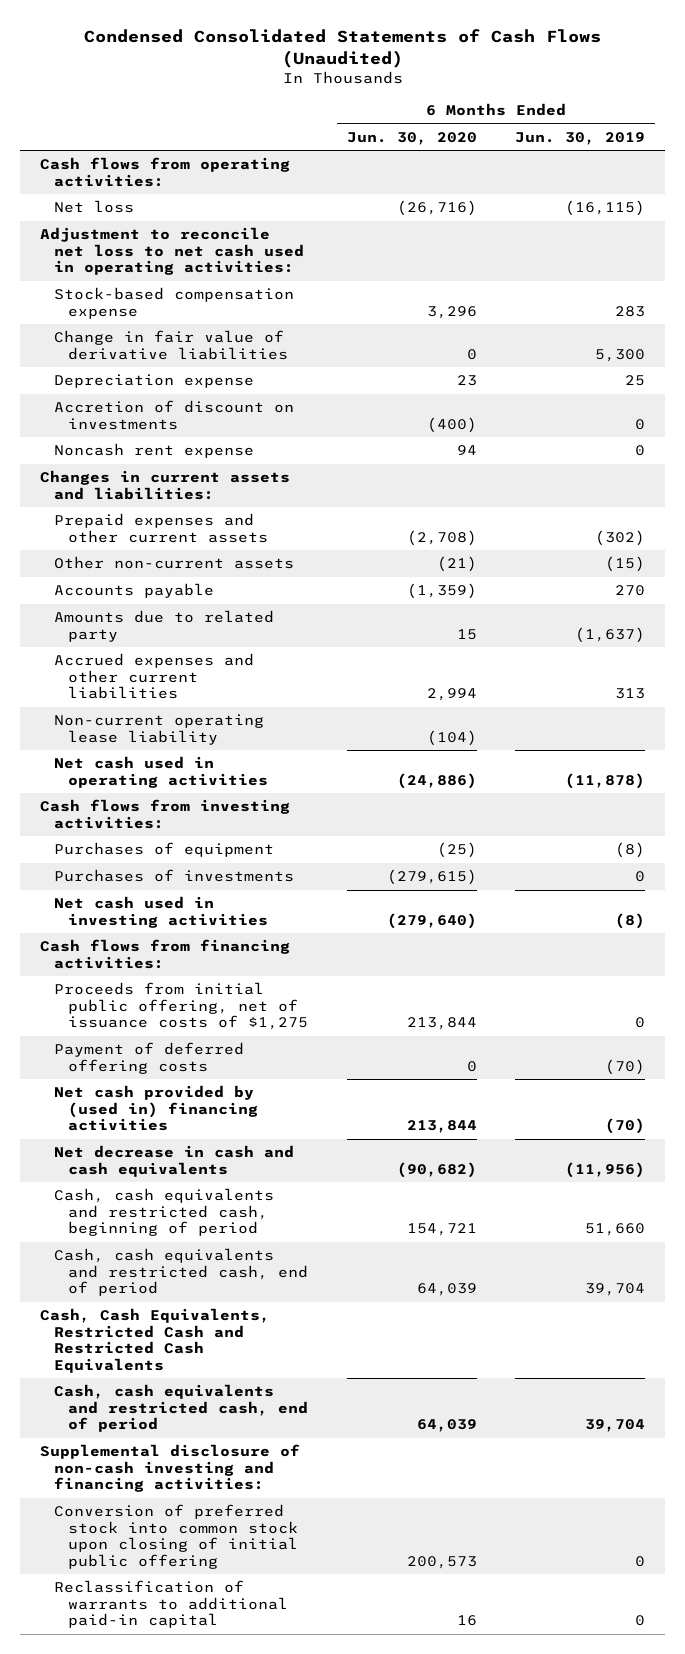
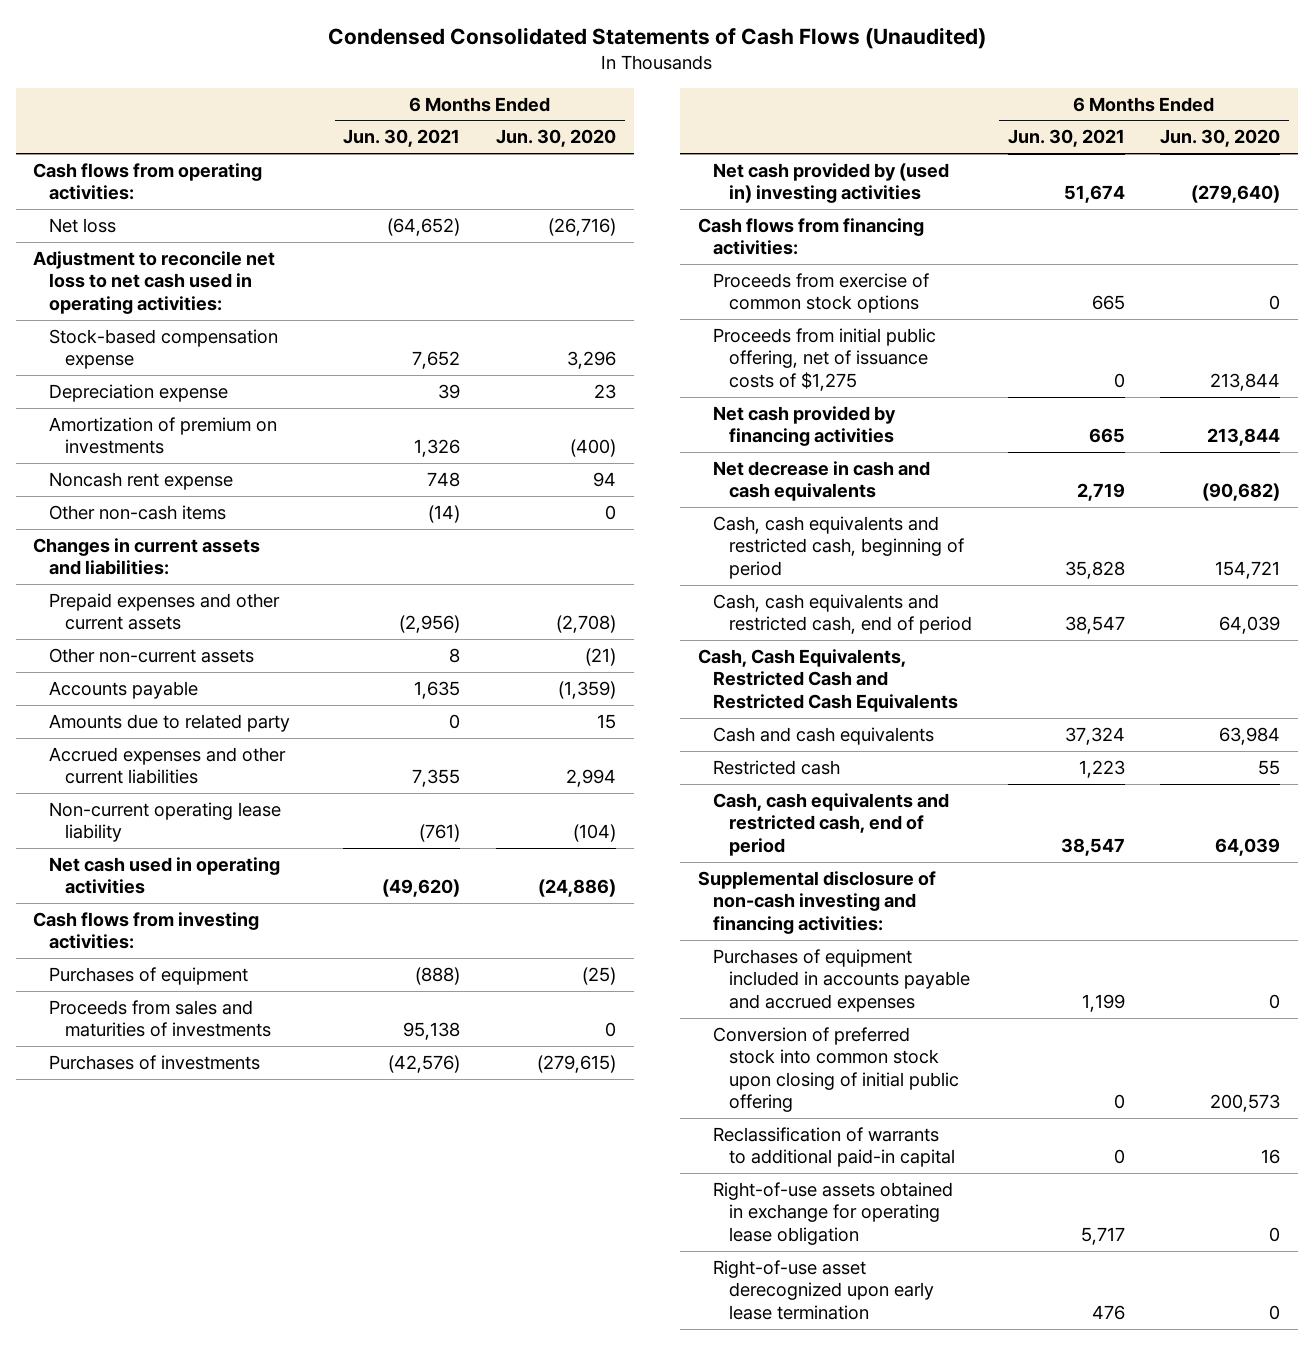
- | 6 Months Ended Jun. 30, 2020 | 6 Months Ended Jun. 30, 2019
+ | 6 Months Ended Jun. 30, 2021 | 6 Months Ended Jun. 30, 2020
- Change in fair value of derivative liabilities | 0 | 5,300
- Accretion of discount on investments | (400) | 0
+ Amortization of premium on investments | 1,326 | (400)
+ Other non-cash items | (14) | 0
+ Proceeds from sales and maturities of investments | 95,138 | 0
- Net cash used in investing activities | (279,640) | (8)
+ Net cash provided by (used in) investing activities | 51,674 | (279,640)
+ Proceeds from exercise of common stock options | 665 | 0
- Payment of deferred offering costs | 0 | (70)
- Net cash provided by (used in) financing activities | 213,844 | (70)
+ Net cash provided by financing activities | 665 | 213,844
+ Cash and cash equivalents | 37,324 | 63,984
+ Restricted cash | 1,223 | 55
+ Purchases of equipment included in accounts payable and accrued expenses | 1,199 | 0
+ Right-of-use assets obtained in exchange for operating lease obligation | 5,717 | 0
+ Right-of-use asset derecognized upon early lease termination | 476 | 0

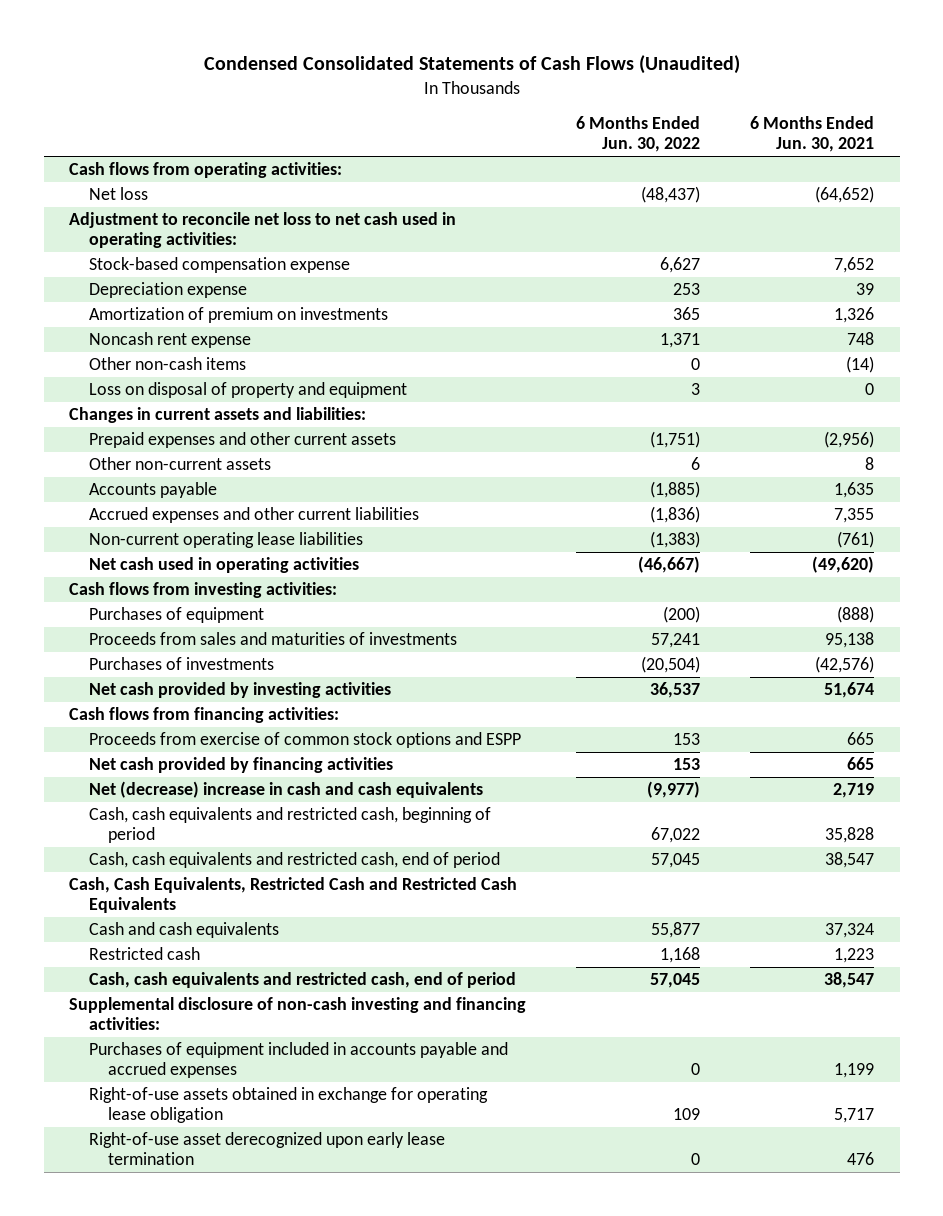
- | 6 Months Ended Jun. 30, 2021 | 6 Months Ended Jun. 30, 2020
+ | 6 Months Ended Jun. 30, 2022 | 6 Months Ended Jun. 30, 2021
+ Loss on disposal of property and equipment | 3 | 0
- Amounts due to related party | 0 | 15
- Non-current operating lease liability | (761) | (104)
+ Non-current operating lease liabilities | (1,383) | (761)
- Net cash provided by (used in) investing activities | 51,674 | (279,640)
+ Net cash provided by investing activities | 36,537 | 51,674
- Proceeds from exercise of common stock options | 665 | 0
- Proceeds from initial public offering, net of issuance costs of $1,275 | 0 | 213,844
+ Proceeds from exercise of common stock options and ESPP | 153 | 665
- Net decrease in cash and cash equivalents | 2,719 | (90,682)
+ Net (decrease) increase in cash and cash equivalents | (9,977) | 2,719
- Conversion of preferred stock into common stock upon closing of initial public offering | 0 | 200,573
- Reclassification of warrants to additional paid-in capital | 0 | 16

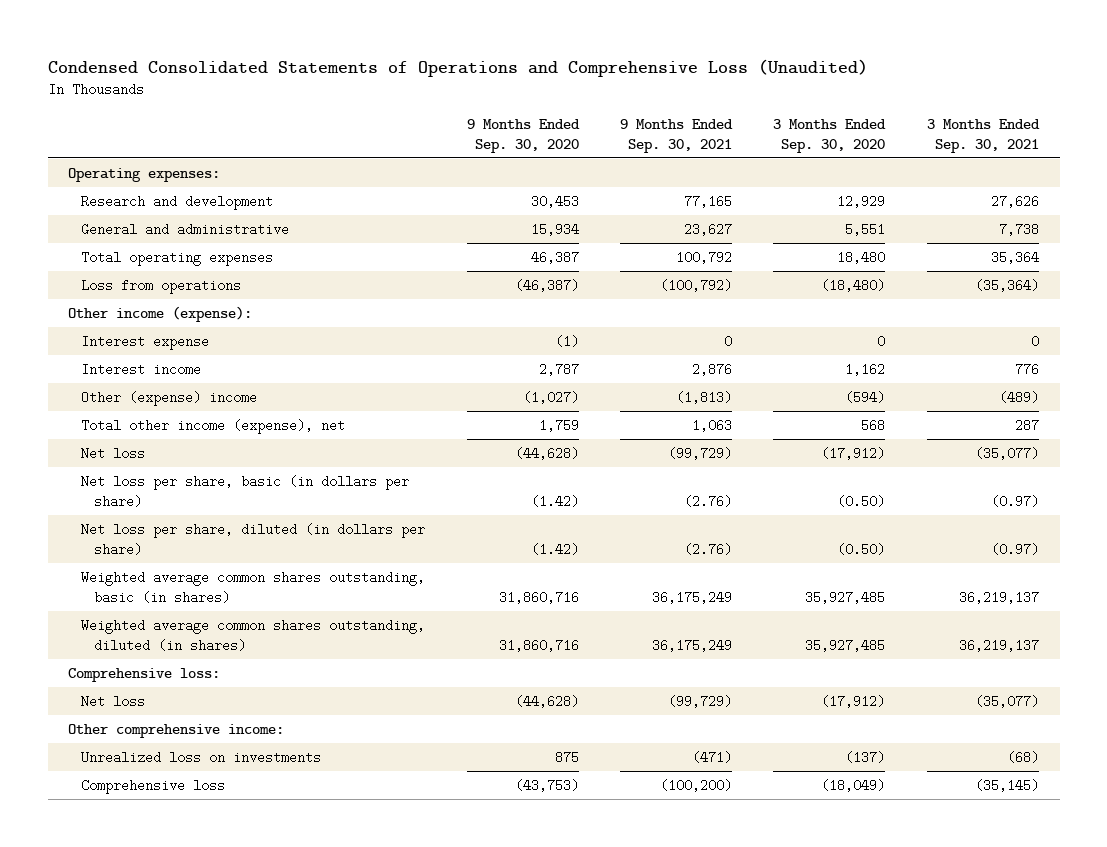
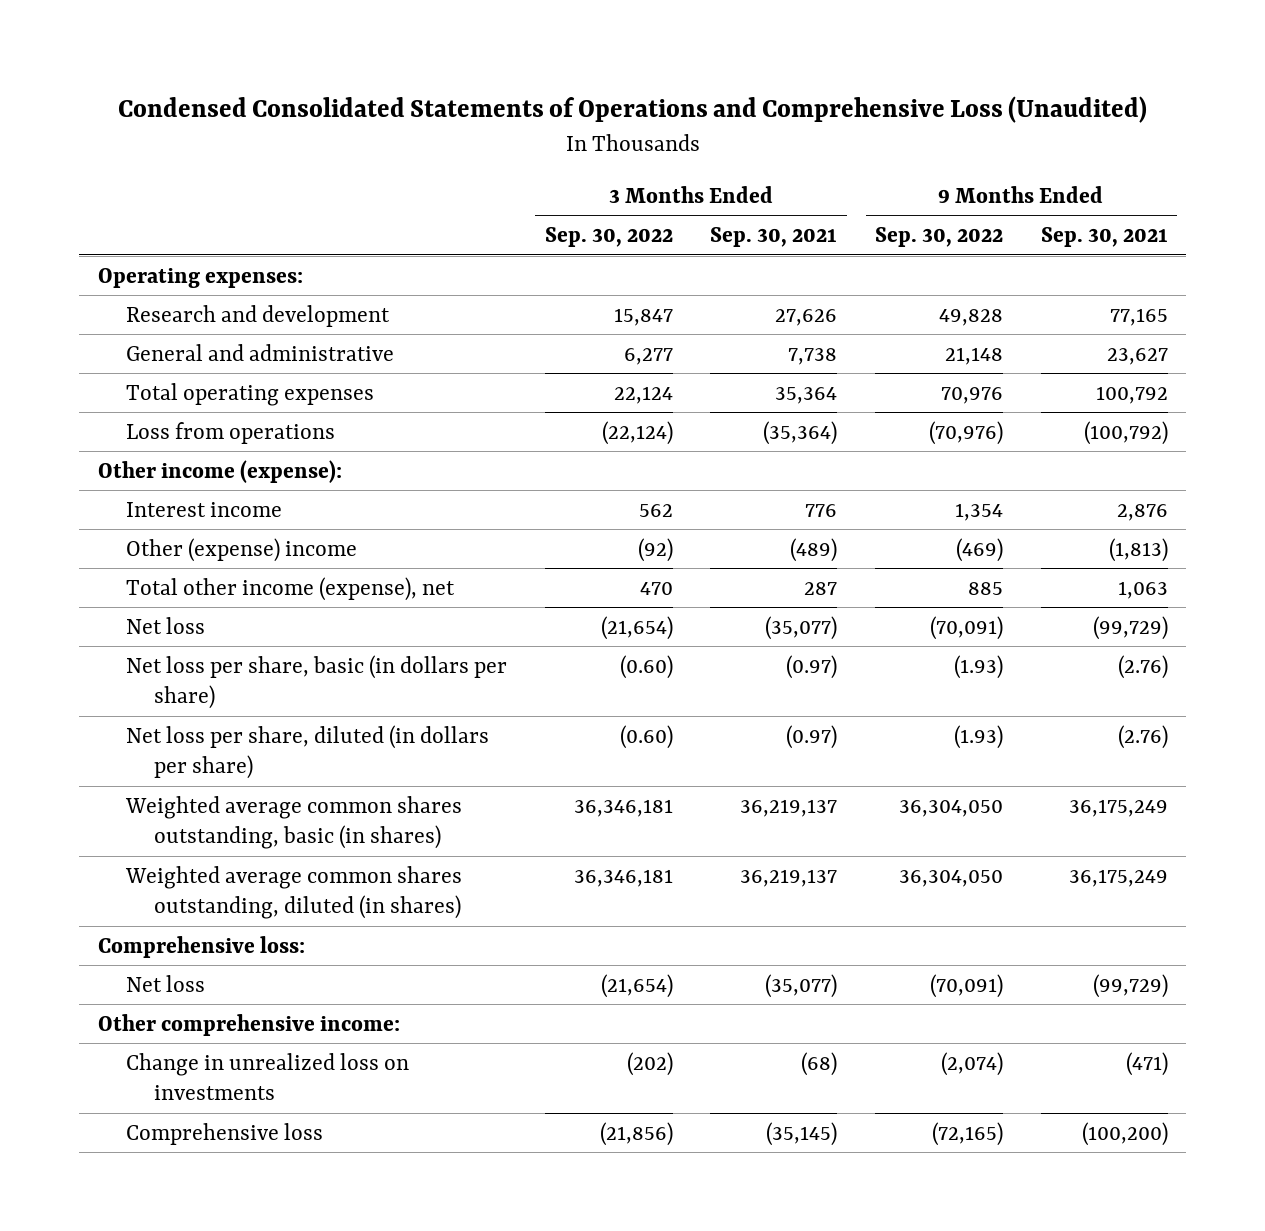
- | 9 Months Ended Sep. 30, 2020 | 9 Months Ended Sep. 30, 2021 | 3 Months Ended Sep. 30, 2020 | 3 Months Ended Sep. 30, 2021
+ | 3 Months Ended Sep. 30, 2022 | 3 Months Ended Sep. 30, 2021 | 9 Months Ended Sep. 30, 2022 | 9 Months Ended Sep. 30, 2021
- Interest expense | (1) | 0 | 0 | 0
- Unrealized loss on investments | 875 | (471) | (137) | (68)
+ Change in unrealized loss on investments | (202) | (68) | (2,074) | (471)

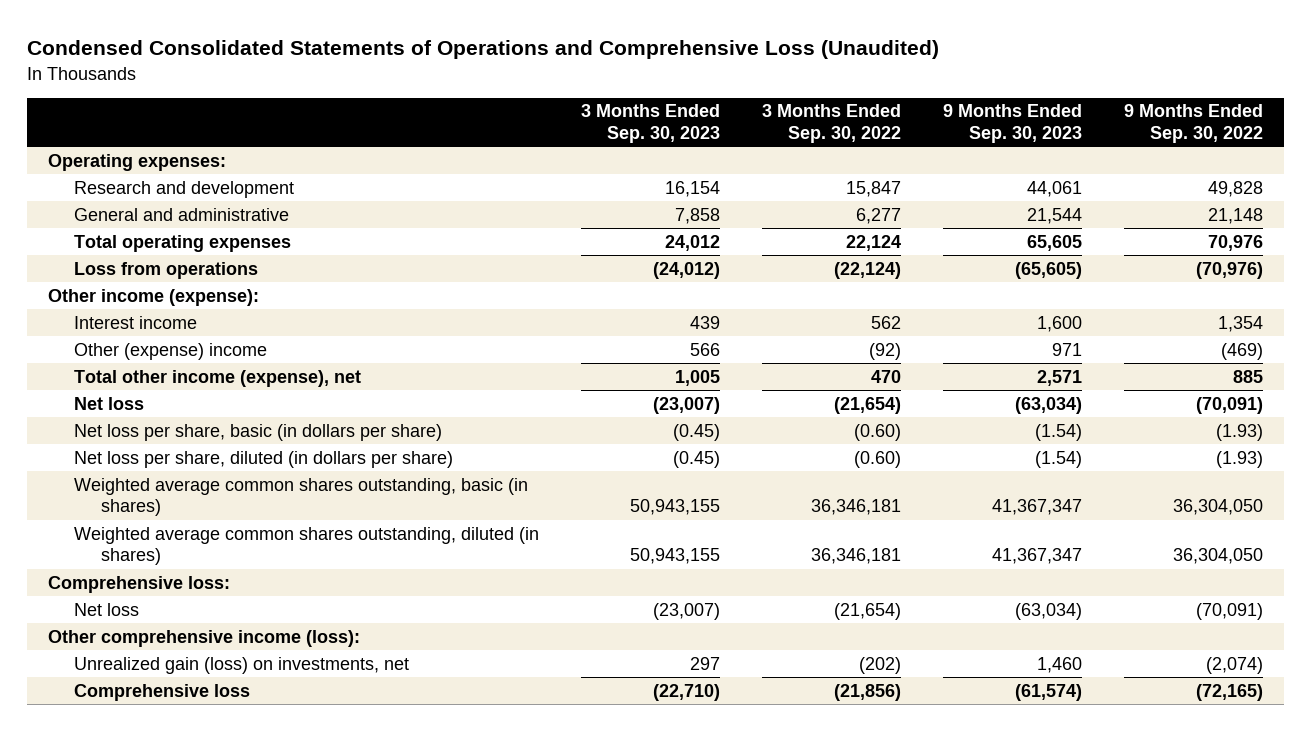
- | 3 Months Ended Sep. 30, 2022 | 3 Months Ended Sep. 30, 2021 | 9 Months Ended Sep. 30, 2022 | 9 Months Ended Sep. 30, 2021
+ | 3 Months Ended Sep. 30, 2023 | 3 Months Ended Sep. 30, 2022 | 9 Months Ended Sep. 30, 2023 | 9 Months Ended Sep. 30, 2022
- Other comprehensive income:
- Change in unrealized loss on investments | (202) | (68) | (2,074) | (471)
+ Other comprehensive income (loss):
+ Unrealized gain (loss) on investments, net | 297 | (202) | 1,460 | (2,074)

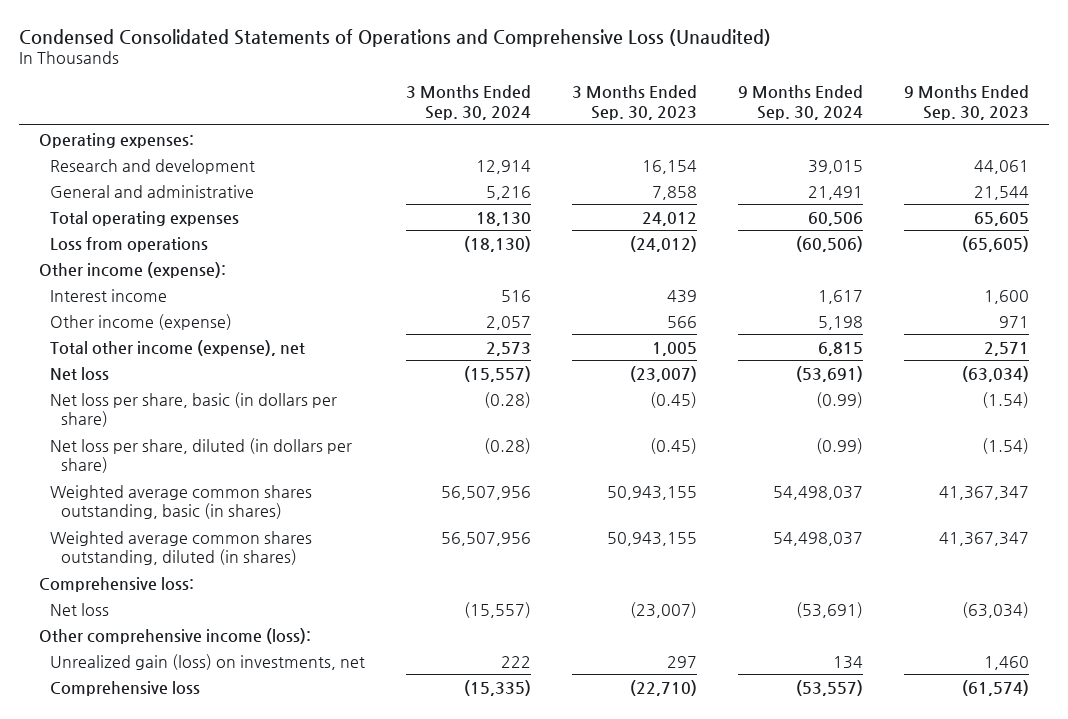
- | 3 Months Ended Sep. 30, 2023 | 3 Months Ended Sep. 30, 2022 | 9 Months Ended Sep. 30, 2023 | 9 Months Ended Sep. 30, 2022
+ | 3 Months Ended Sep. 30, 2024 | 3 Months Ended Sep. 30, 2023 | 9 Months Ended Sep. 30, 2024 | 9 Months Ended Sep. 30, 2023
- Other (expense) income | 566 | (92) | 971 | (469)
+ Other income (expense) | 2,057 | 566 | 5,198 | 971

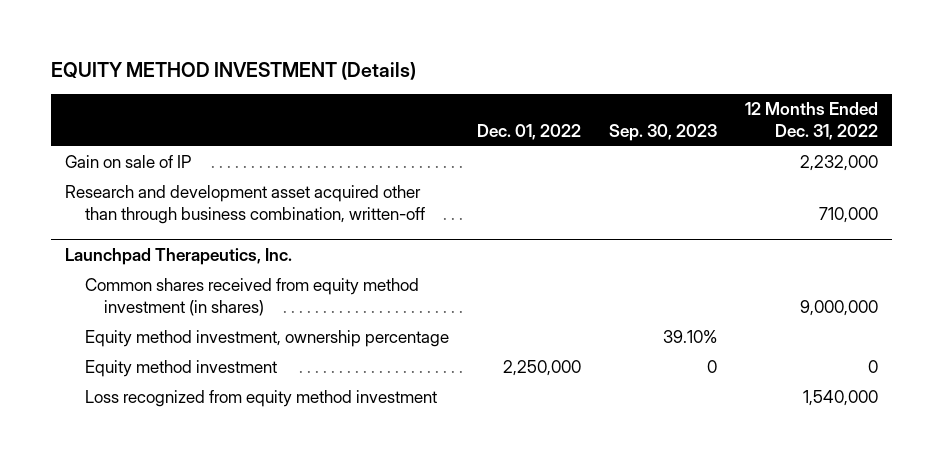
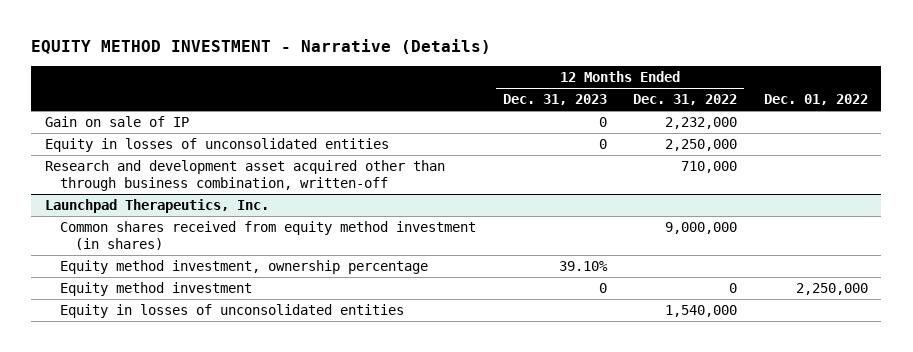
- EQUITY METHOD INVESTMENT (Details)
+ EQUITY METHOD INVESTMENT - Narrative (Details)
- | Dec. 01, 2022 | Sep. 30, 2023 | 12 Months Ended Dec. 31, 2022
+ | 12 Months Ended Dec. 31, 2023 | 12 Months Ended Dec. 31, 2022 | Dec. 01, 2022
+ Equity in losses of unconsolidated entities | 0 | 2,250,000 |
@ Launchpad Therapeutics, Inc.
- Loss recognized from equity method investment | | | 1,540,000
+ Equity in losses of unconsolidated entities | | 1,540,000 |

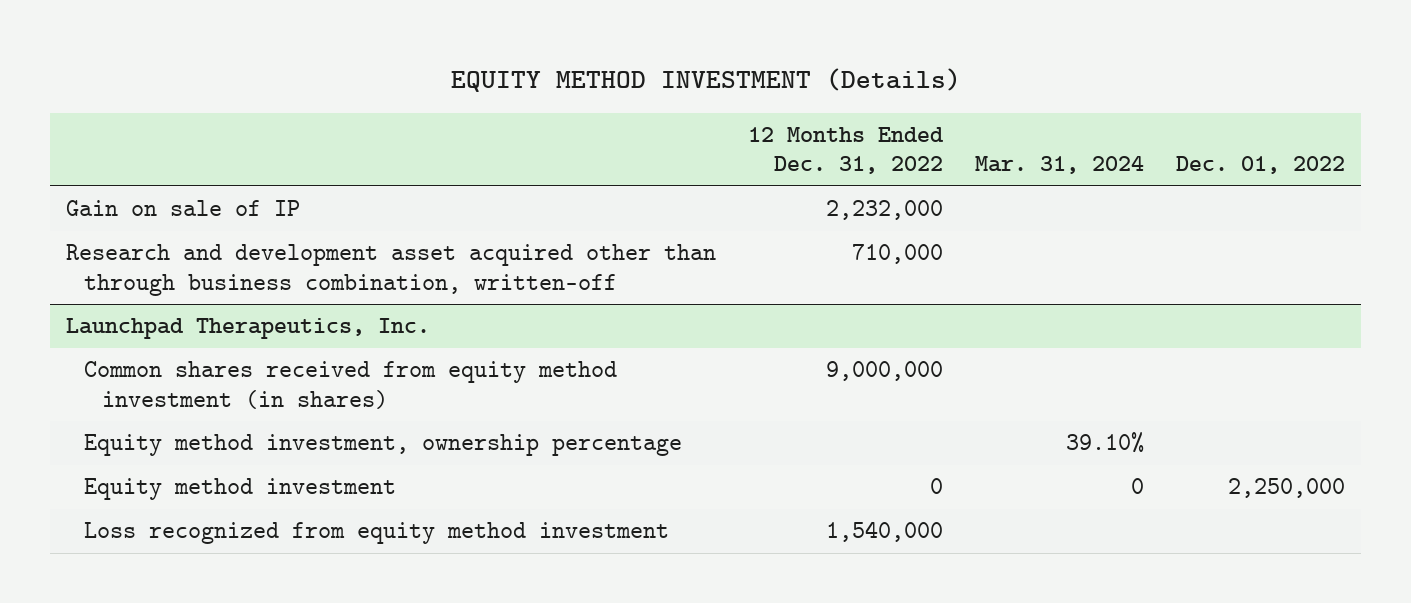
- EQUITY METHOD INVESTMENT - Narrative (Details)
+ EQUITY METHOD INVESTMENT (Details)
- | 12 Months Ended Dec. 31, 2023 | 12 Months Ended Dec. 31, 2022 | Dec. 01, 2022
+ | 12 Months Ended Dec. 31, 2022 | Mar. 31, 2024 | Dec. 01, 2022
- Equity in losses of unconsolidated entities | 0 | 2,250,000 |
@ Launchpad Therapeutics, Inc.
- Equity in losses of unconsolidated entities | | 1,540,000 |
+ Loss recognized from equity method investment | 1,540,000 | |

